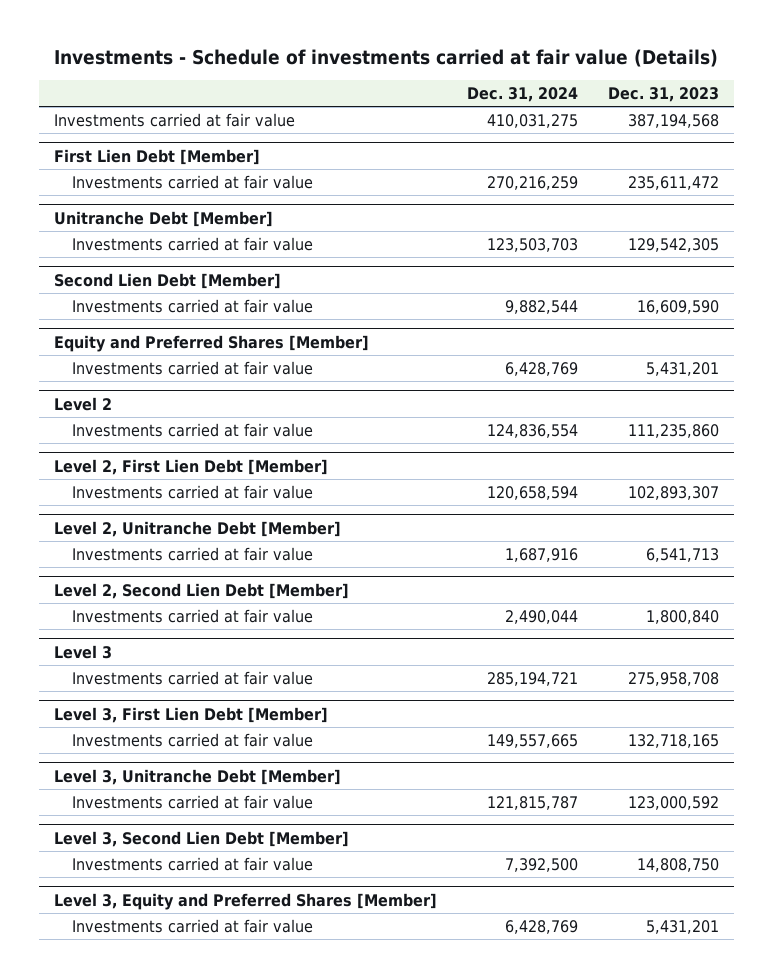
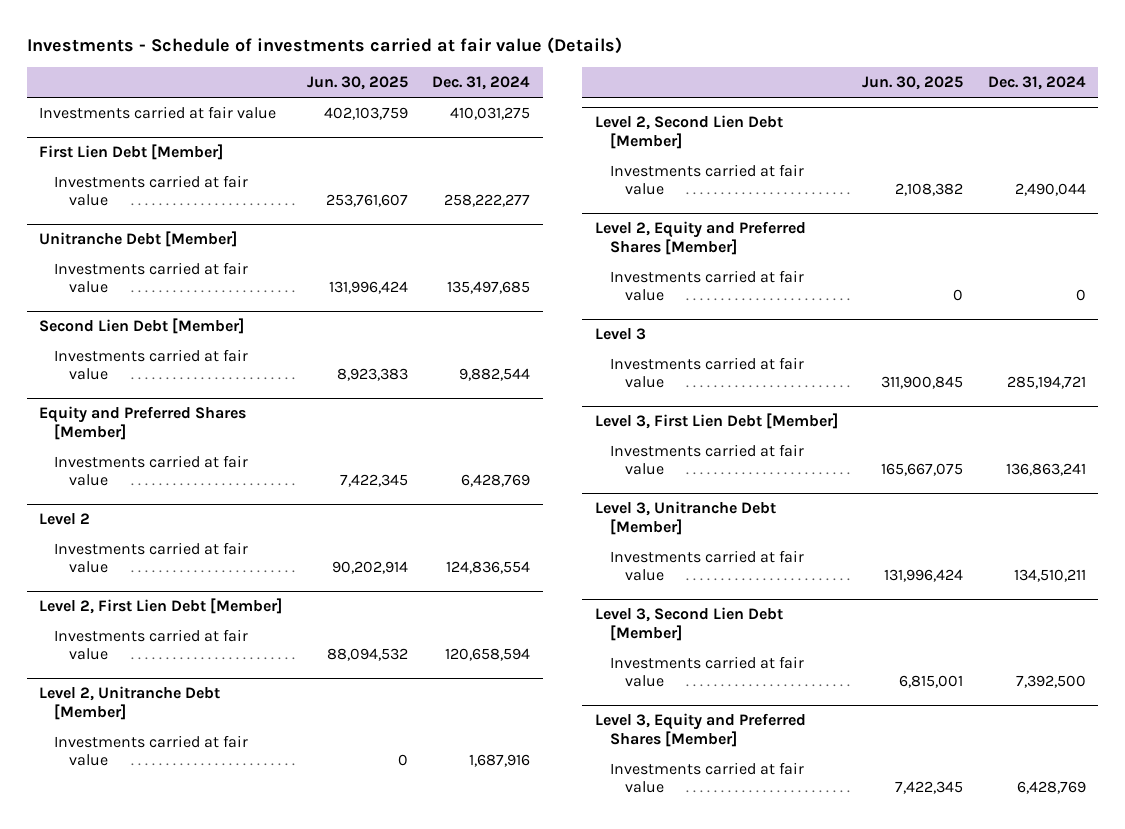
- | Dec. 31, 2024 | Dec. 31, 2023
+ | Jun. 30, 2025 | Dec. 31, 2024
@ First Lien Debt [Member]
- Investments carried at fair value | 270,216,259 | 235,611,472
+ Investments carried at fair value | 253,761,607 | 258,222,277
@ Unitranche Debt [Member]
- Investments carried at fair value | 123,503,703 | 129,542,305
+ Investments carried at fair value | 131,996,424 | 135,497,685
+ Level 2, Equity and Preferred Shares [Member]
+ Investments carried at fair value | 0 | 0
@ Level 3, First Lien Debt [Member]
- Investments carried at fair value | 149,557,665 | 132,718,165
+ Investments carried at fair value | 165,667,075 | 136,863,241
@ Level 3, Unitranche Debt [Member]
- Investments carried at fair value | 121,815,787 | 123,000,592
+ Investments carried at fair value | 131,996,424 | 134,510,211

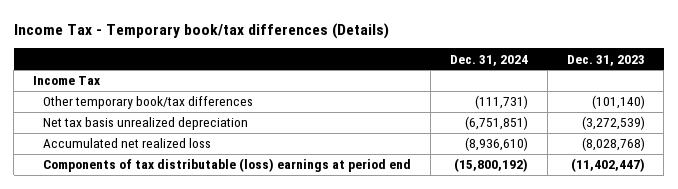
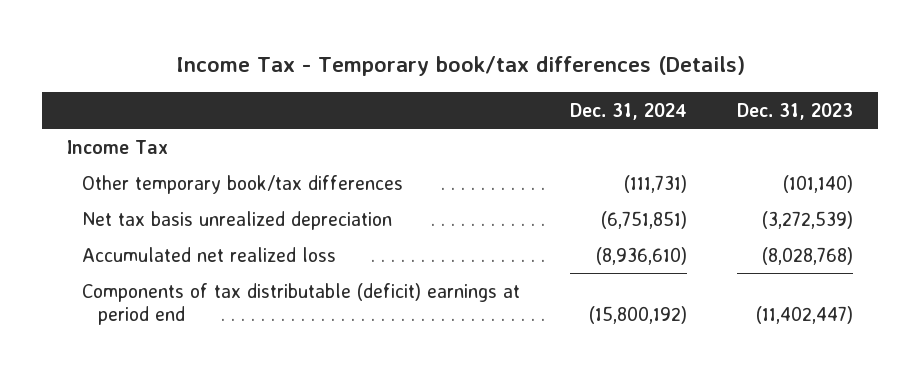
- Components of tax distributable (loss) earnings at period end | (15,800,192) | (11,402,447)
+ Components of tax distributable (deficit) earnings at period end | (15,800,192) | (11,402,447)

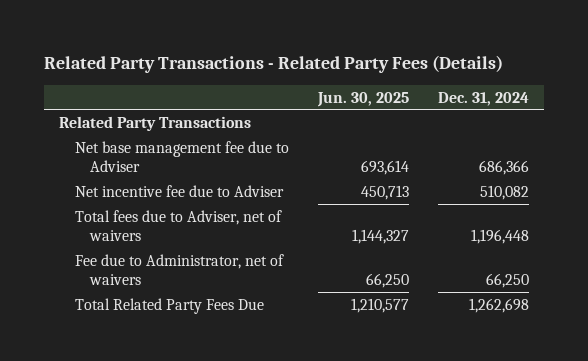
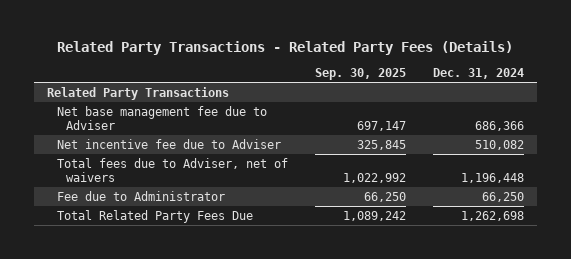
- | Jun. 30, 2025 | Dec. 31, 2024
+ | Sep. 30, 2025 | Dec. 31, 2024
- Fee due to Administrator, net of waivers | 66,250 | 66,250
+ Fee due to Administrator | 66,250 | 66,250

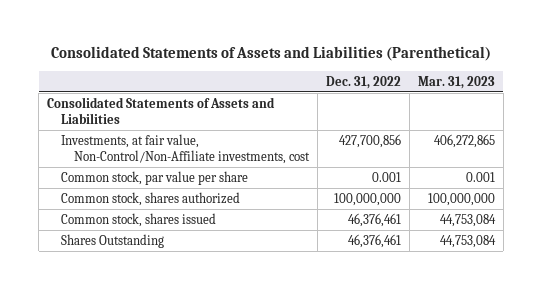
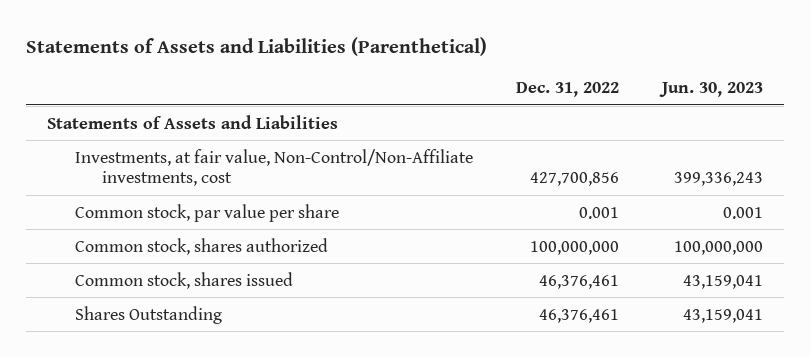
- Consolidated Statements of Assets and Liabilities (Parenthetical)
+ Statements of Assets and Liabilities (Parenthetical)
- | Dec. 31, 2022 | Mar. 31, 2023
+ | Dec. 31, 2022 | Jun. 30, 2023
- Consolidated Statements of Assets and Liabilities
+ Statements of Assets and Liabilities

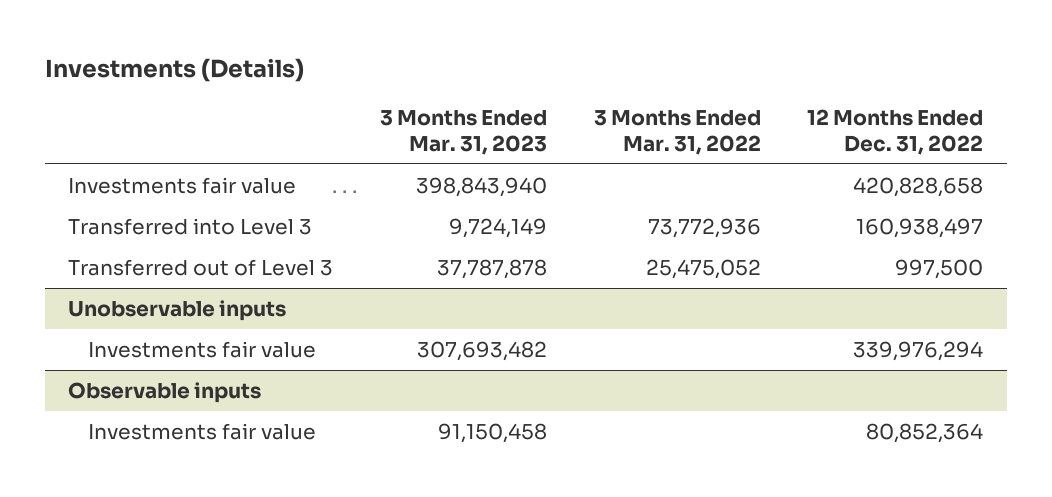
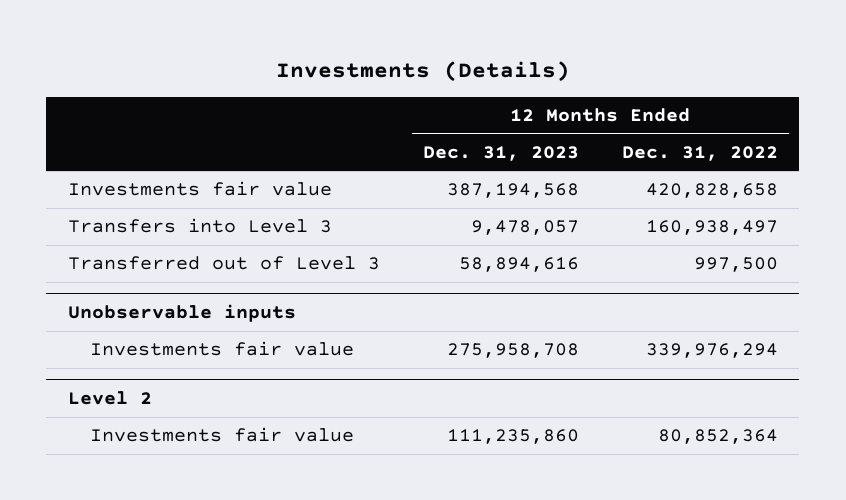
- | 3 Months Ended Mar. 31, 2023 | 3 Months Ended Mar. 31, 2022 | 12 Months Ended Dec. 31, 2022
+ | 12 Months Ended Dec. 31, 2023 | 12 Months Ended Dec. 31, 2022
- Transferred into Level 3 | 9,724,149 | 73,772,936 | 160,938,497
+ Transfers into Level 3 | 9,478,057 | 160,938,497
- Observable inputs
+ Level 2

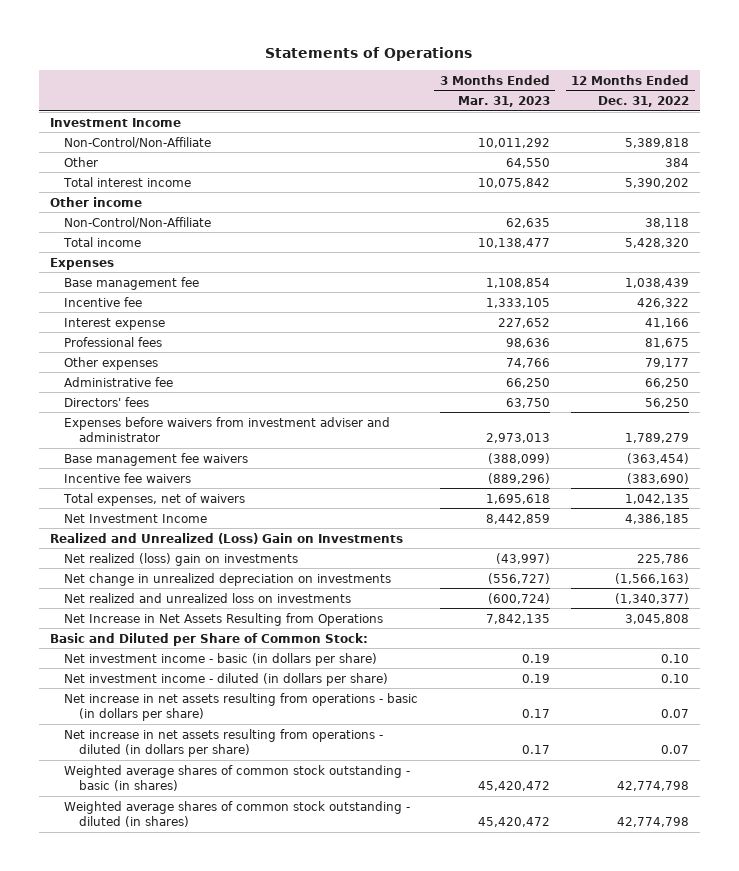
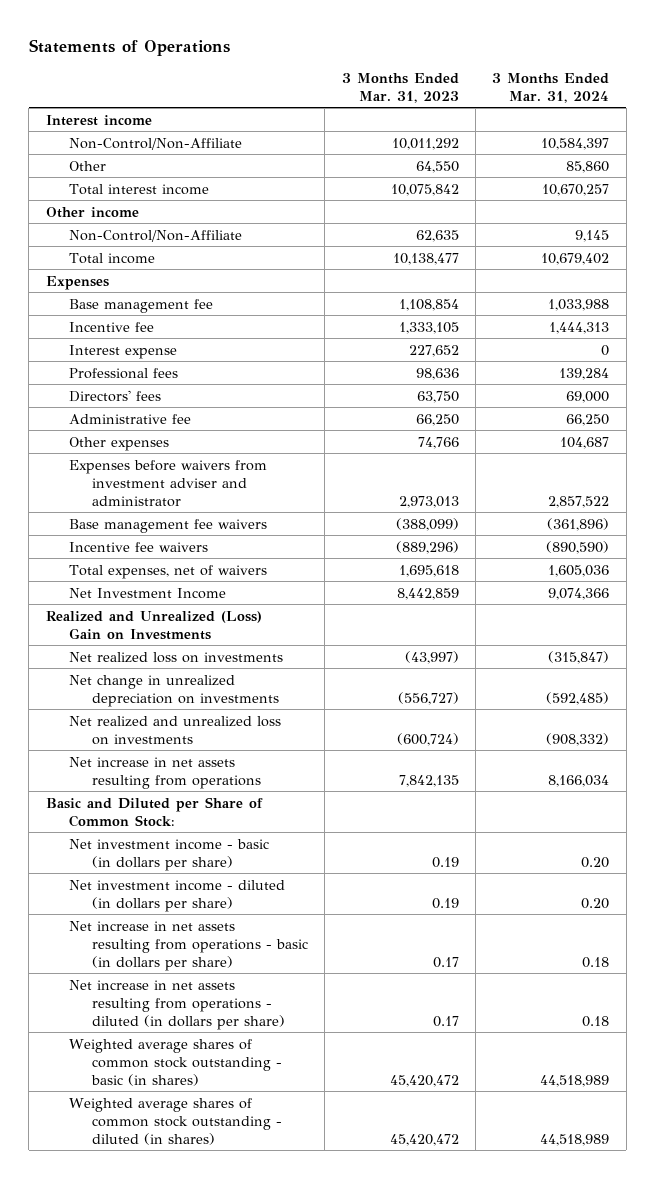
- | 3 Months Ended Mar. 31, 2023 | 12 Months Ended Dec. 31, 2022
+ | 3 Months Ended Mar. 31, 2023 | 3 Months Ended Mar. 31, 2024
- Investment Income
+ Interest income
moved down: Administrative fee | 66,250 | 66,250
moved down: Other expenses | 74,766 | 104,687
- Net realized (loss) gain on investments | (43,997) | 225,786
+ Net realized loss on investments | (43,997) | (315,847)
- Net Increase in Net Assets Resulting from Operations | 7,842,135 | 3,045,808
+ Net increase in net assets resulting from operations | 7,842,135 | 8,166,034

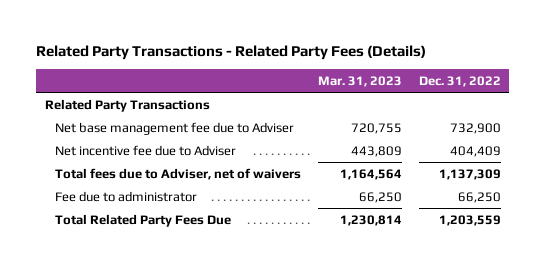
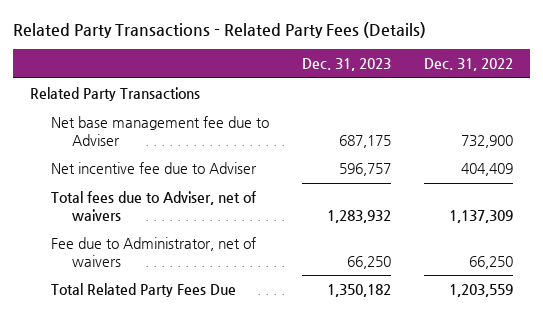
- | Mar. 31, 2023 | Dec. 31, 2022
+ | Dec. 31, 2023 | Dec. 31, 2022
- Fee due to administrator | 66,250 | 66,250
+ Fee due to Administrator, net of waivers | 66,250 | 66,250

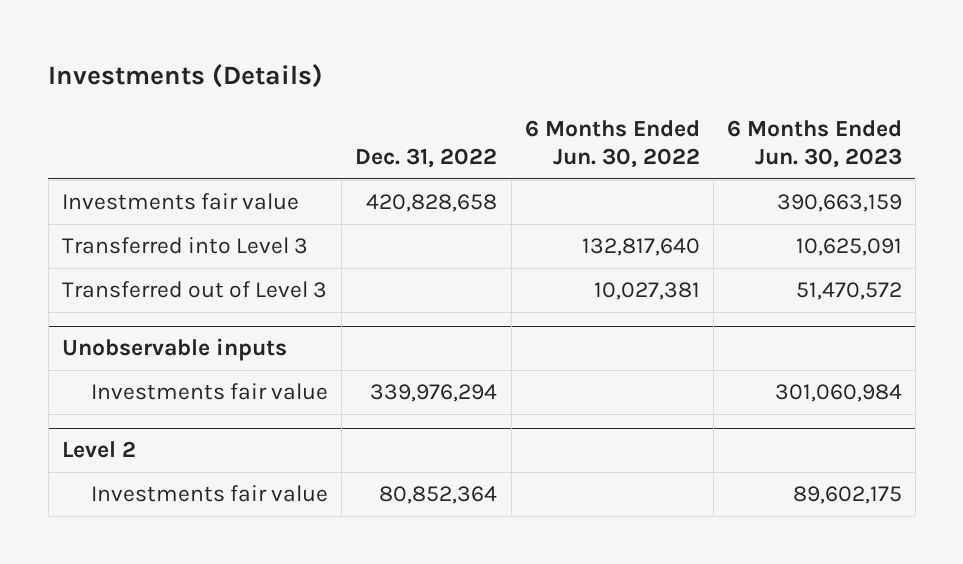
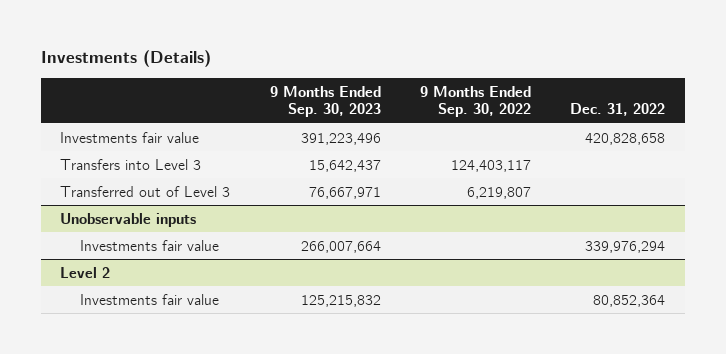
- | Dec. 31, 2022 | 6 Months Ended Jun. 30, 2022 | 6 Months Ended Jun. 30, 2023
+ | 9 Months Ended Sep. 30, 2023 | 9 Months Ended Sep. 30, 2022 | Dec. 31, 2022
- Transferred into Level 3 | | 132,817,640 | 10,625,091
+ Transfers into Level 3 | 15,642,437 | 124,403,117 |

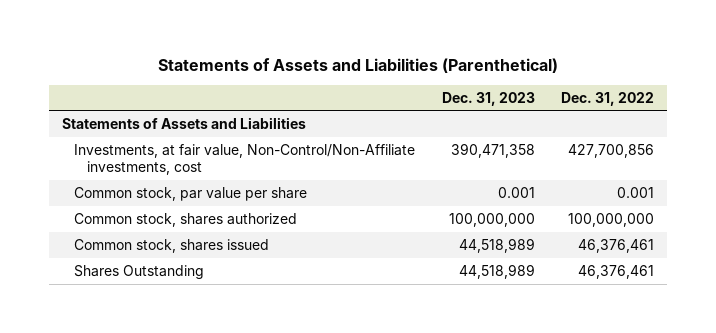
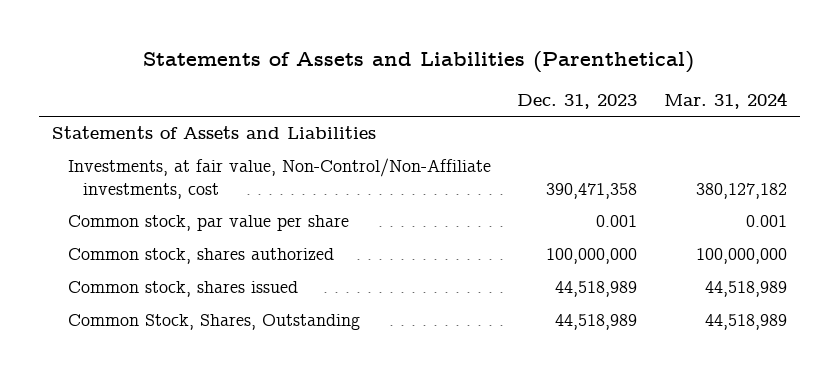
- | Dec. 31, 2023 | Dec. 31, 2022
+ | Dec. 31, 2023 | Mar. 31, 2024
- Shares Outstanding | 44,518,989 | 46,376,461
+ Common Stock, Shares, Outstanding | 44,518,989 | 44,518,989

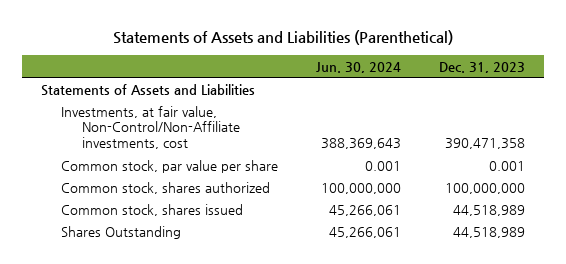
- | Dec. 31, 2023 | Mar. 31, 2024
+ | Jun. 30, 2024 | Dec. 31, 2023
- Common Stock, Shares, Outstanding | 44,518,989 | 44,518,989
+ Shares Outstanding | 45,266,061 | 44,518,989

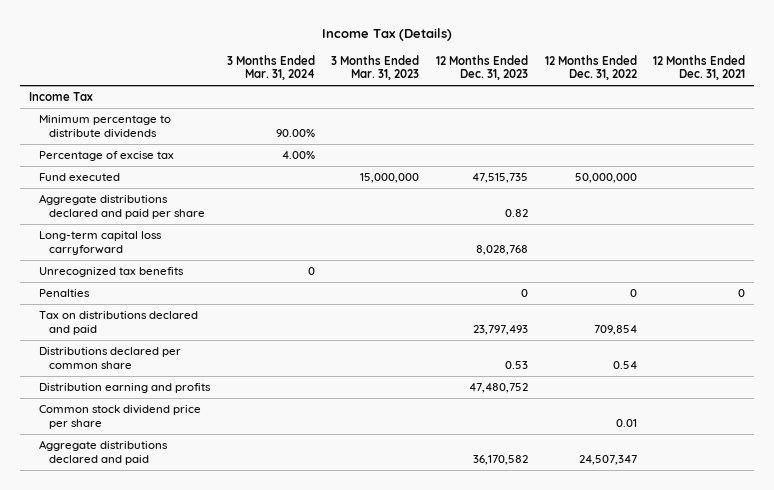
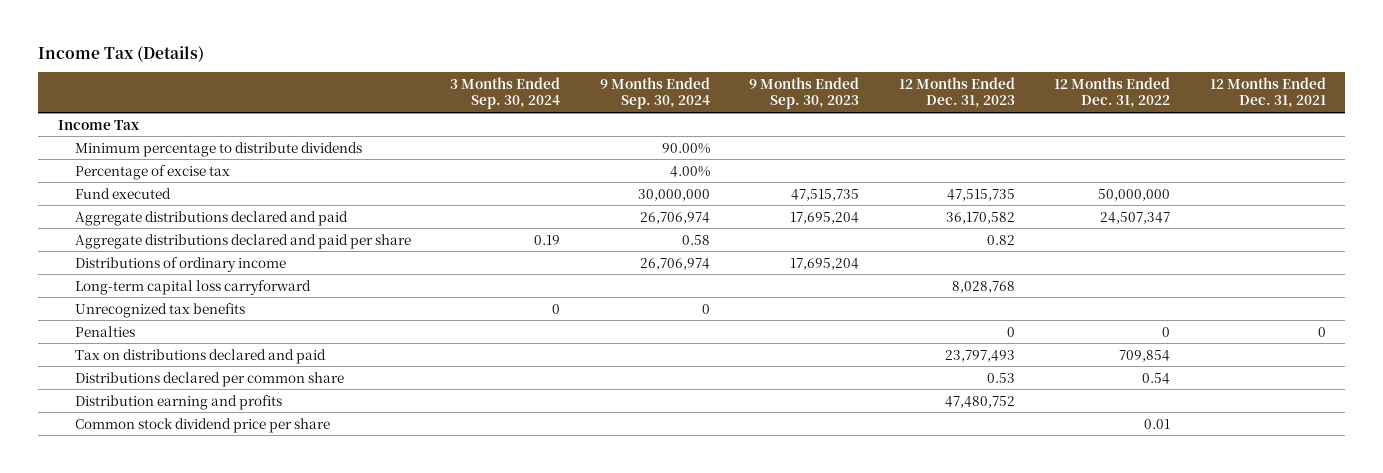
- | 3 Months Ended Mar. 31, 2024 | 3 Months Ended Mar. 31, 2023 | 12 Months Ended Dec. 31, 2023 | 12 Months Ended Dec. 31, 2022 | 12 Months Ended Dec. 31, 2021
+ | 3 Months Ended Sep. 30, 2024 | 9 Months Ended Sep. 30, 2024 | 9 Months Ended Sep. 30, 2023 | 12 Months Ended Dec. 31, 2023 | 12 Months Ended Dec. 31, 2022 | 12 Months Ended Dec. 31, 2021
moved up: Aggregate distributions declared and paid | | 26,706,974 | 17,695,204 | 36,170,582 | 24,507,347 |
+ Distributions of ordinary income | | 26,706,974 | 17,695,204 | | |

